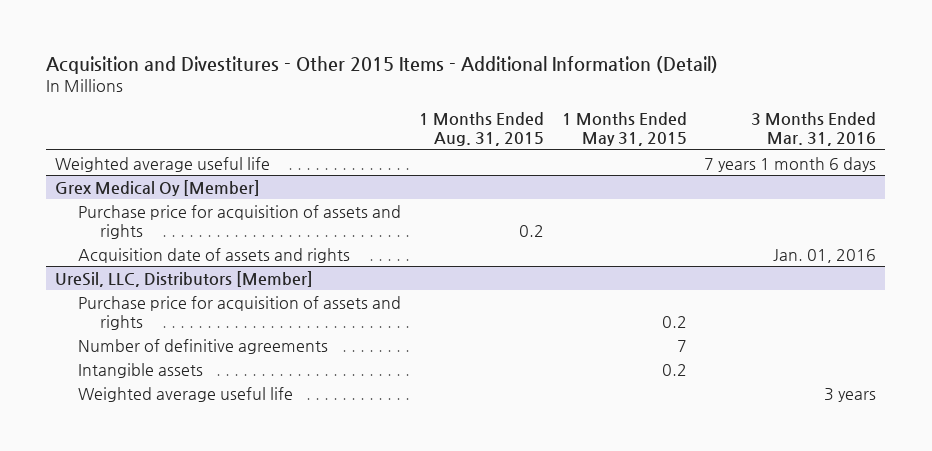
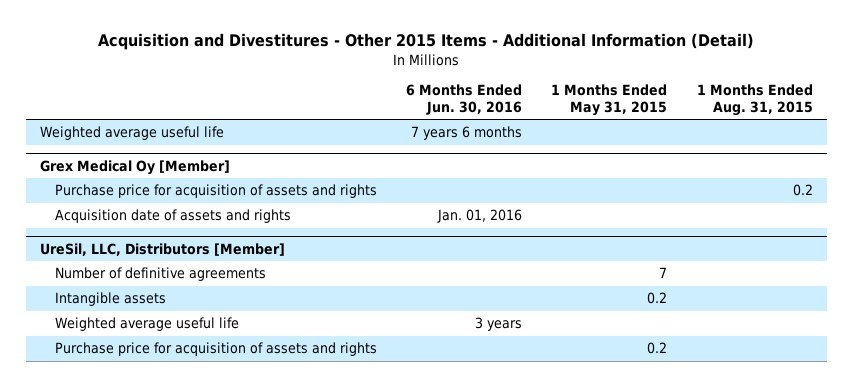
- | 1 Months Ended Aug. 31, 2015 | 1 Months Ended May 31, 2015 | 3 Months Ended Mar. 31, 2016
+ | 6 Months Ended Jun. 30, 2016 | 1 Months Ended May 31, 2015 | 1 Months Ended Aug. 31, 2015
@ UreSil, LLC, Distributors [Member]
moved down: Purchase price for acquisition of assets and rights | | 0.2 |

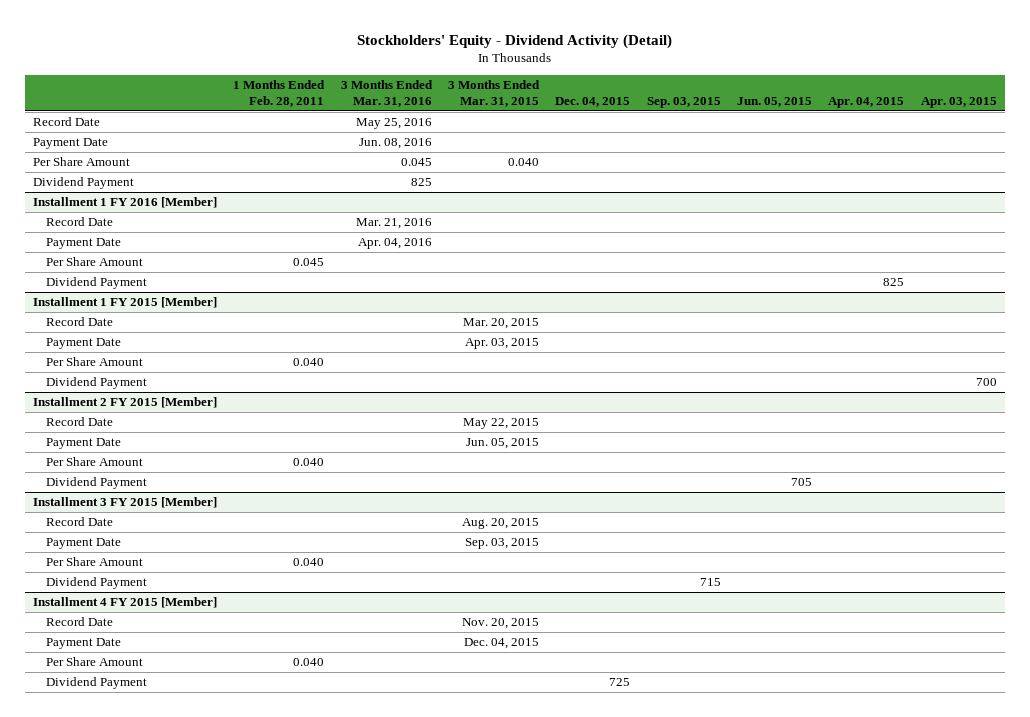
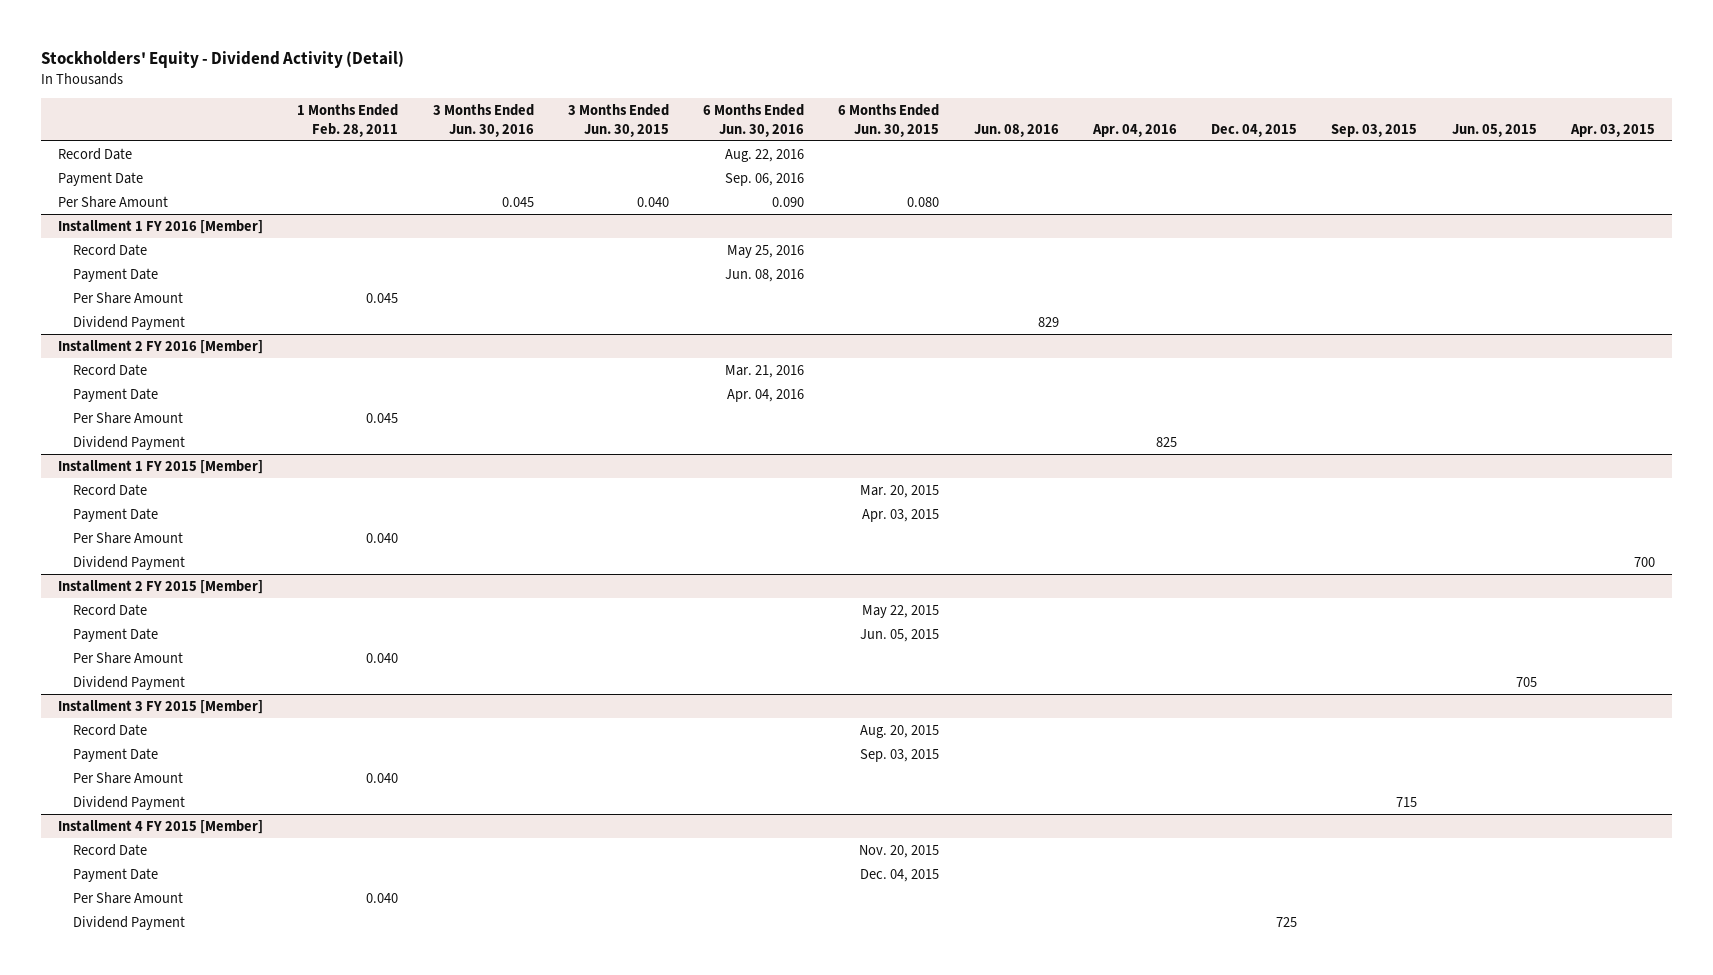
- | 1 Months Ended Feb. 28, 2011 | 3 Months Ended Mar. 31, 2016 | 3 Months Ended Mar. 31, 2015 | Dec. 04, 2015 | Sep. 03, 2015 | Jun. 05, 2015 | Apr. 04, 2015 | Apr. 03, 2015
+ | 1 Months Ended Feb. 28, 2011 | 3 Months Ended Jun. 30, 2016 | 3 Months Ended Jun. 30, 2015 | 6 Months Ended Jun. 30, 2016 | 6 Months Ended Jun. 30, 2015 | Jun. 08, 2016 | Apr. 04, 2016 | Dec. 04, 2015 | Sep. 03, 2015 | Jun. 05, 2015 | Apr. 03, 2015
- Dividend Payment | | 825 | | | | | |
+ Installment 2 FY 2016 [Member]
+ Record Date | | | | Mar. 21, 2016 | | | | | | |
+ Payment Date | | | | Apr. 04, 2016 | | | | | | |
+ Per Share Amount | 0.045 | | | | | | | | | |
+ Dividend Payment | | | | | | | 825 | | | |

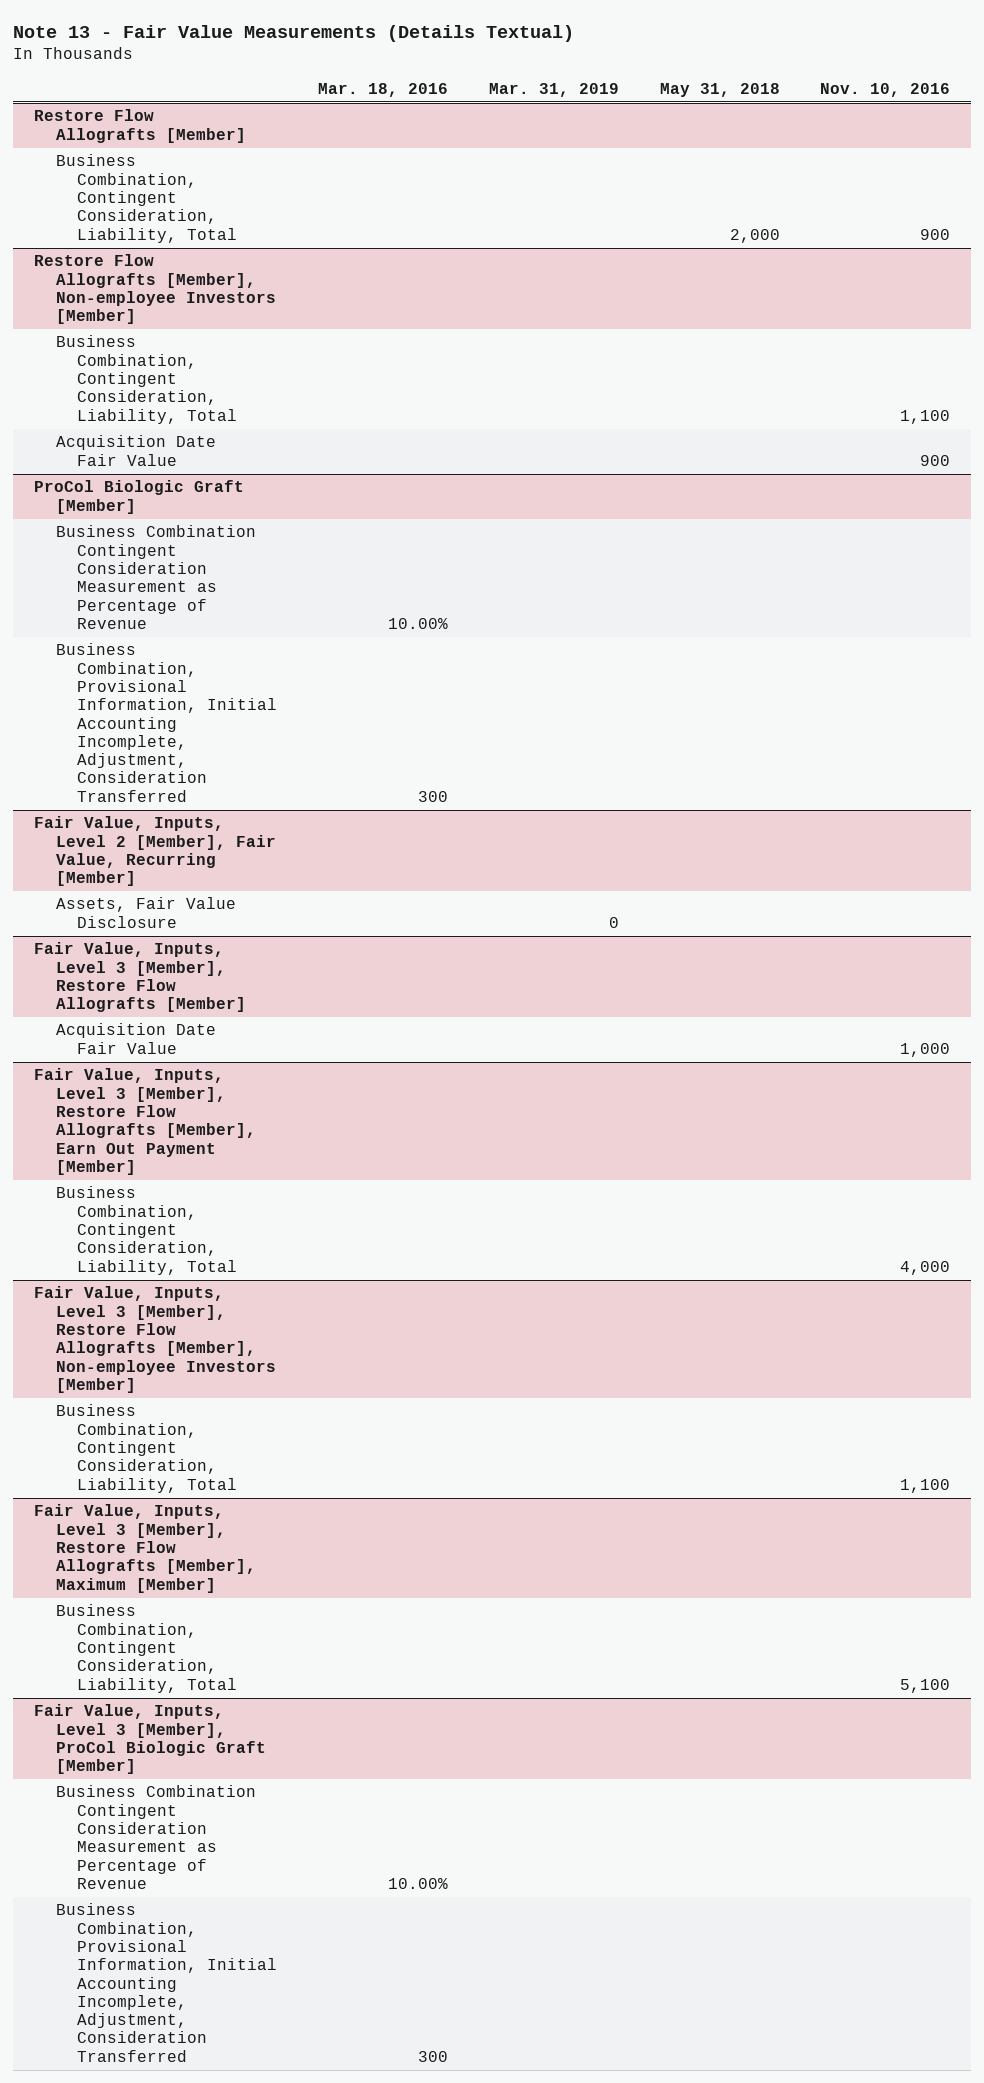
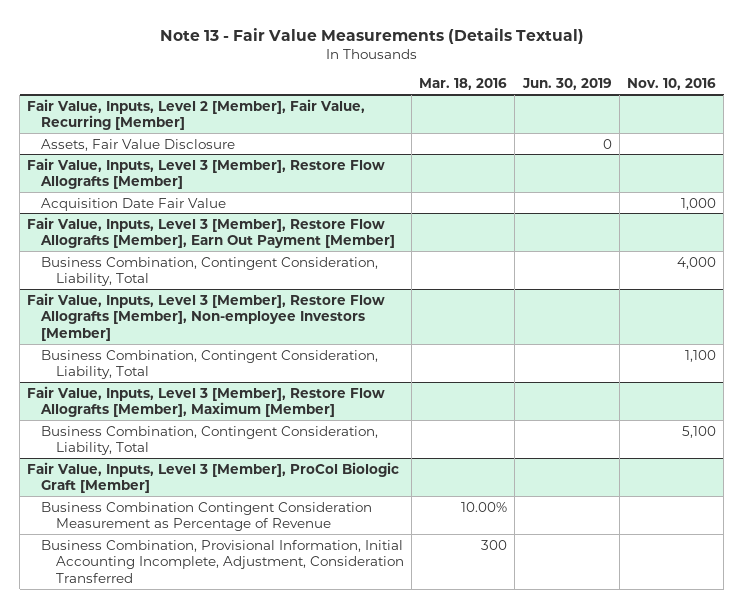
- | Mar. 18, 2016 | Mar. 31, 2019 | May 31, 2018 | Nov. 10, 2016
+ | Mar. 18, 2016 | Jun. 30, 2019 | Nov. 10, 2016
- Restore Flow Allografts [Member]
- Business Combination, Contingent Consideration, Liability, Total | | | 2,000 | 900
- Restore Flow Allografts [Member], Non-employee Investors [Member]
- Business Combination, Contingent Consideration, Liability, Total | | | | 1,100
- Acquisition Date Fair Value | | | | 900
- ProCol Biologic Graft [Member]
- Business Combination Contingent Consideration Measurement as Percentage of Revenue | 10.00% | | |
- Business Combination, Provisional Information, Initial Accounting Incomplete, Adjustment, Consideration Transferred | 300 | | |

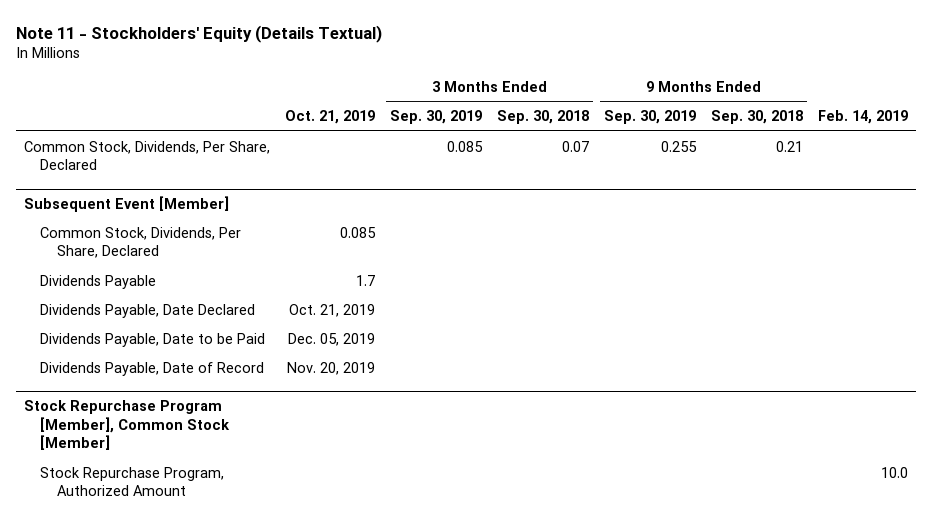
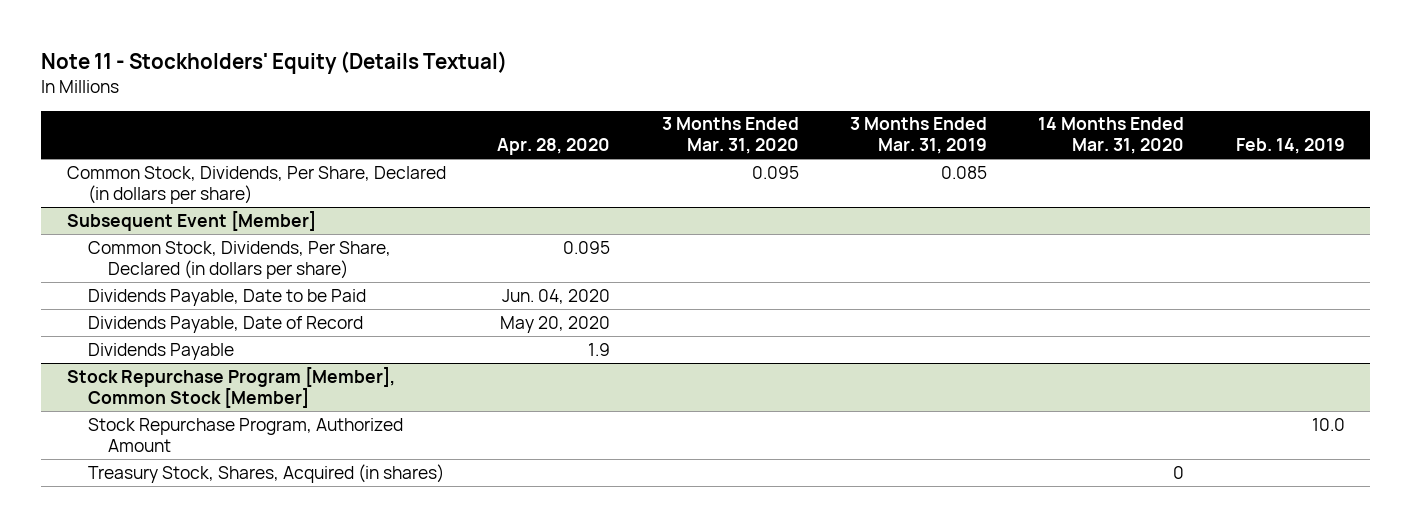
- | Oct. 21, 2019 | 3 Months Ended Sep. 30, 2019 | 3 Months Ended Sep. 30, 2018 | 9 Months Ended Sep. 30, 2019 | 9 Months Ended Sep. 30, 2018 | Feb. 14, 2019
+ | Apr. 28, 2020 | 3 Months Ended Mar. 31, 2020 | 3 Months Ended Mar. 31, 2019 | 14 Months Ended Mar. 31, 2020 | Feb. 14, 2019
- Common Stock, Dividends, Per Share, Declared | | 0.085 | 0.07 | 0.255 | 0.21 |
+ Common Stock, Dividends, Per Share, Declared (in dollars per share) | | 0.095 | 0.085 | |
@ Subsequent Event [Member]
- Common Stock, Dividends, Per Share, Declared | 0.085 | | | | |
- Dividends Payable, Date Declared | Oct. 21, 2019 | | | | |
+ Common Stock, Dividends, Per Share, Declared (in dollars per share) | 0.095 | | | |
moved down: Dividends Payable | 1.9 | | | |
@ Stock Repurchase Program [Member], Common Stock [Member]
+ Treasury Stock, Shares, Acquired (in shares) | | | | 0 |

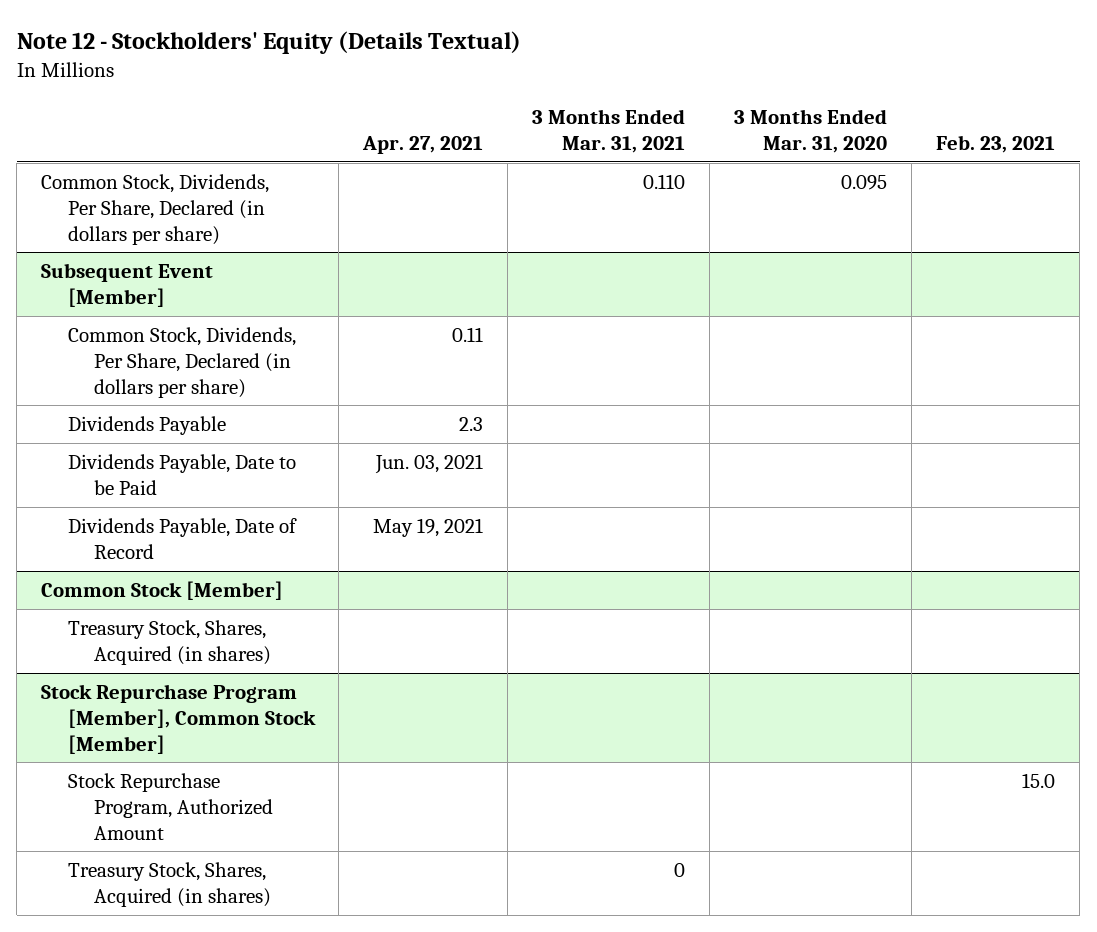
- Note 11 - Stockholders' Equity (Details Textual)
+ Note 12 - Stockholders' Equity (Details Textual)
- | Apr. 28, 2020 | 3 Months Ended Mar. 31, 2020 | 3 Months Ended Mar. 31, 2019 | 14 Months Ended Mar. 31, 2020 | Feb. 14, 2019
+ | Apr. 27, 2021 | 3 Months Ended Mar. 31, 2021 | 3 Months Ended Mar. 31, 2020 | Feb. 23, 2021
@ Subsequent Event [Member]
moved up: Dividends Payable | 2.3 | | |
+ Common Stock [Member]
+ Treasury Stock, Shares, Acquired (in shares)

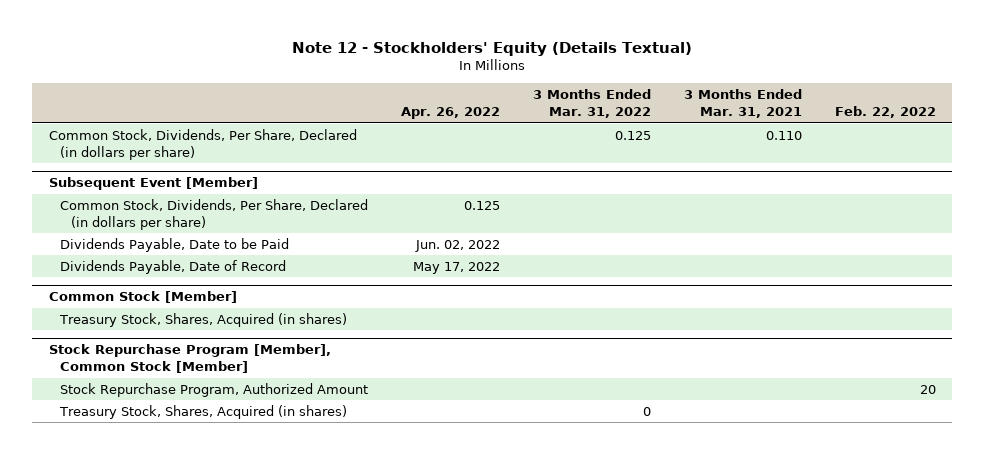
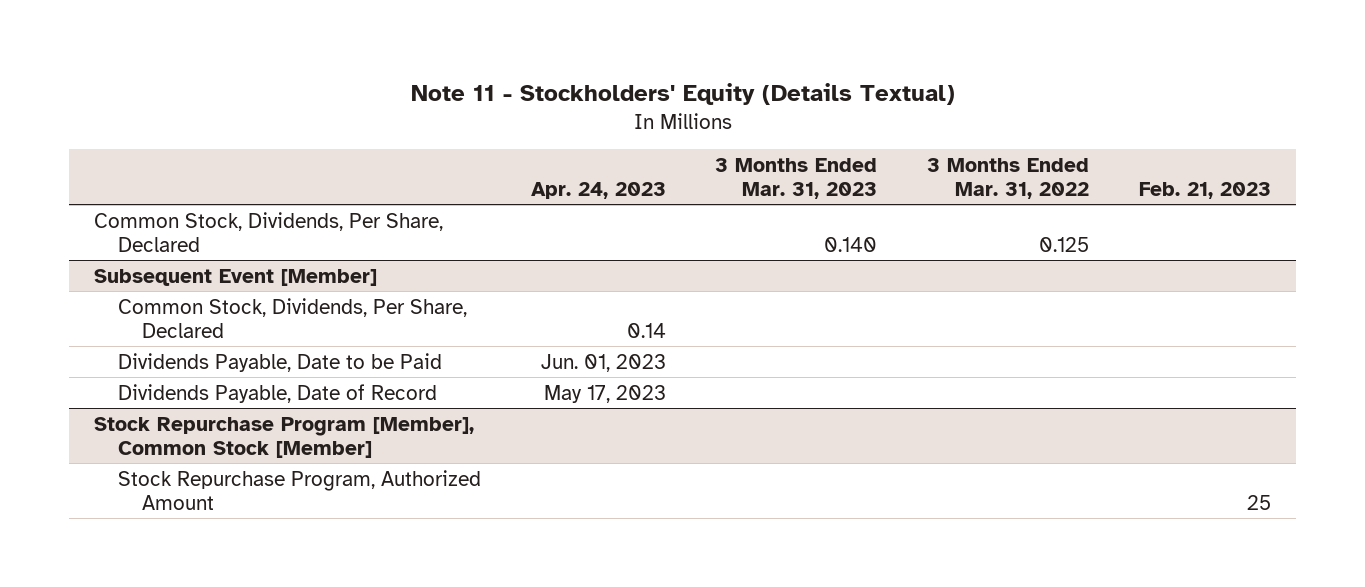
- Note 12 - Stockholders' Equity (Details Textual)
+ Note 11 - Stockholders' Equity (Details Textual)
- | Apr. 26, 2022 | 3 Months Ended Mar. 31, 2022 | 3 Months Ended Mar. 31, 2021 | Feb. 22, 2022
+ | Apr. 24, 2023 | 3 Months Ended Mar. 31, 2023 | 3 Months Ended Mar. 31, 2022 | Feb. 21, 2023
- Common Stock, Dividends, Per Share, Declared (in dollars per share) | | 0.125 | 0.110 |
+ Common Stock, Dividends, Per Share, Declared | | 0.140 | 0.125 |
@ Subsequent Event [Member]
- Common Stock, Dividends, Per Share, Declared (in dollars per share) | 0.125 | | |
+ Common Stock, Dividends, Per Share, Declared | 0.14 | | |
- Common Stock [Member]
- Treasury Stock, Shares, Acquired (in shares)
@ Stock Repurchase Program [Member], Common Stock [Member]
- Treasury Stock, Shares, Acquired (in shares) | | 0 | |

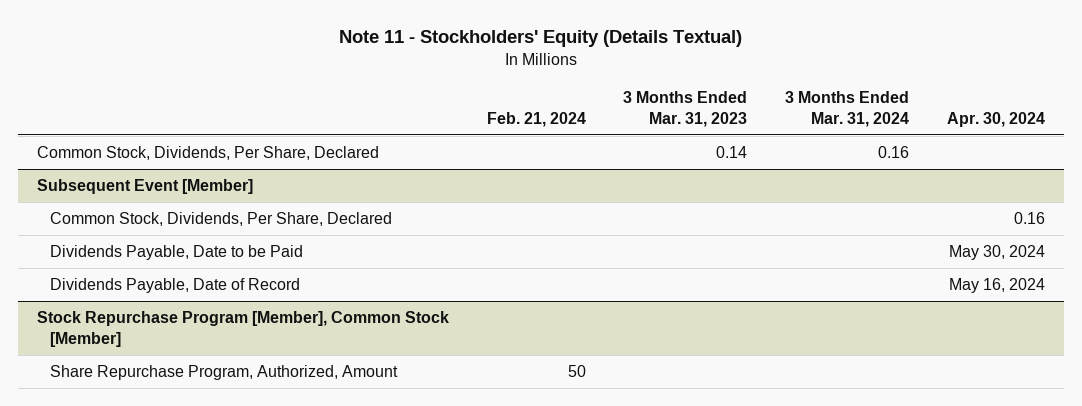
- | Apr. 24, 2023 | 3 Months Ended Mar. 31, 2023 | 3 Months Ended Mar. 31, 2022 | Feb. 21, 2023
+ | Feb. 21, 2024 | 3 Months Ended Mar. 31, 2023 | 3 Months Ended Mar. 31, 2024 | Apr. 30, 2024
- Common Stock, Dividends, Per Share, Declared | | 0.140 | 0.125 |
+ Common Stock, Dividends, Per Share, Declared | | 0.14 | 0.16 |
@ Stock Repurchase Program [Member], Common Stock [Member]
- Stock Repurchase Program, Authorized Amount | | | | 25
+ Share Repurchase Program, Authorized, Amount | 50 | | |

